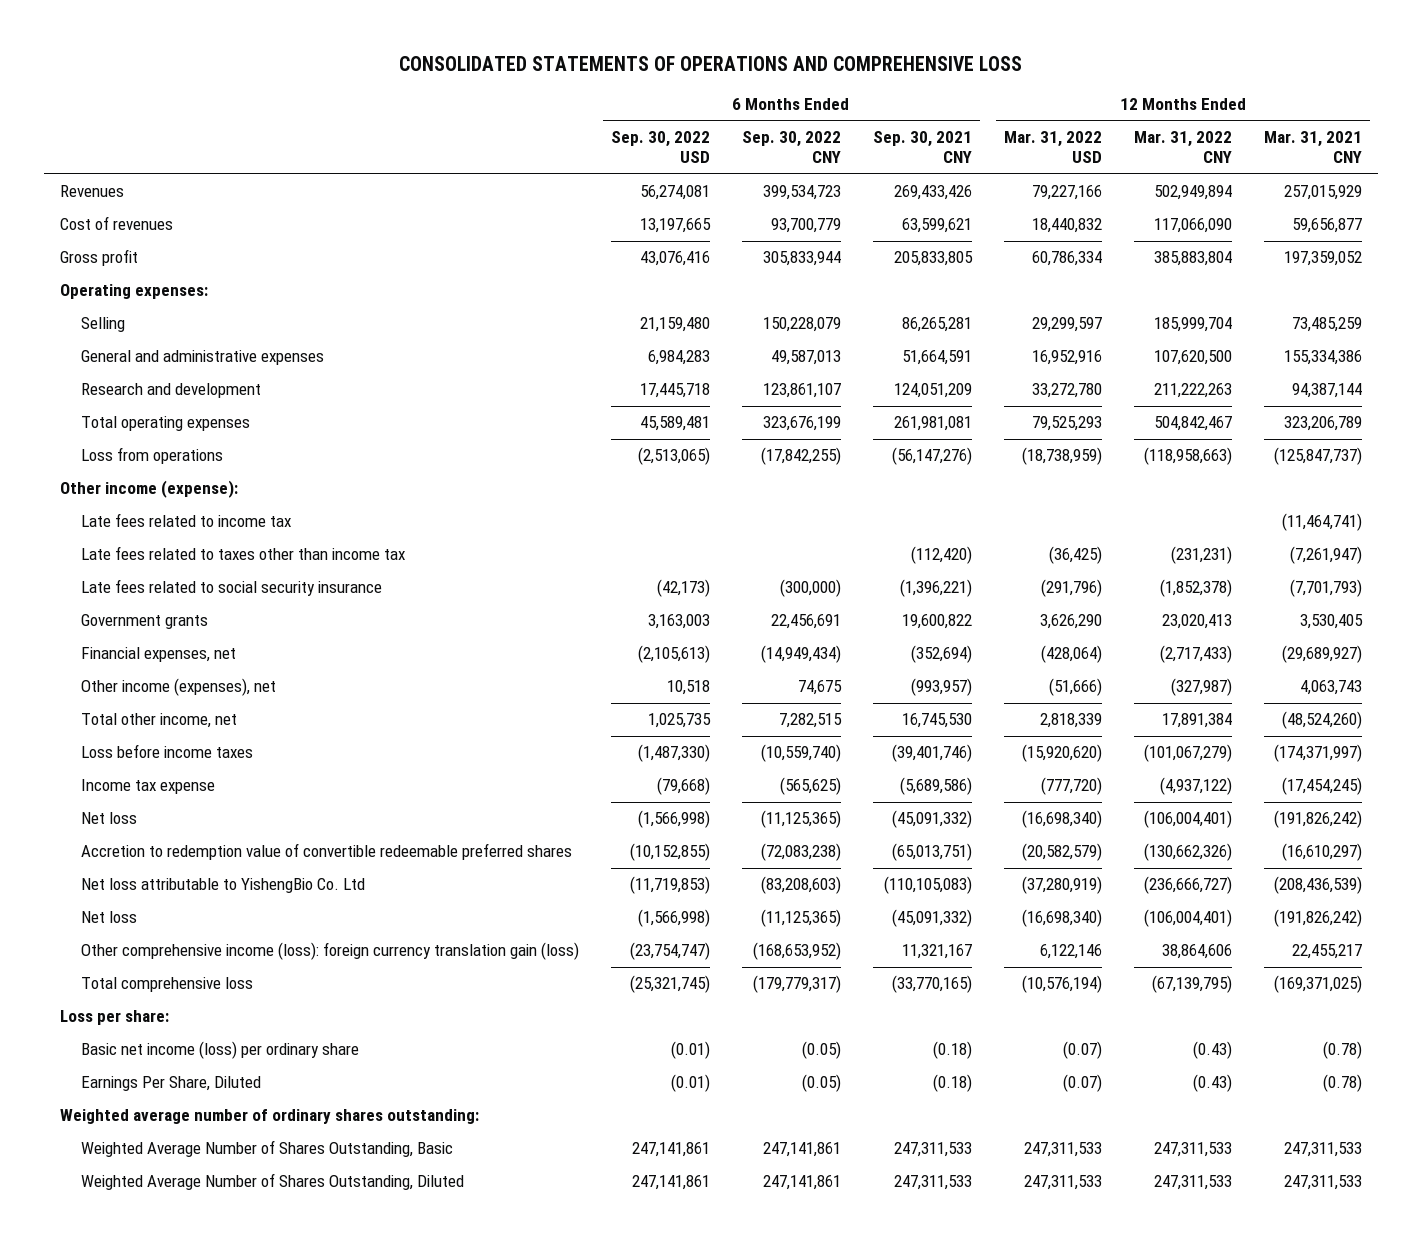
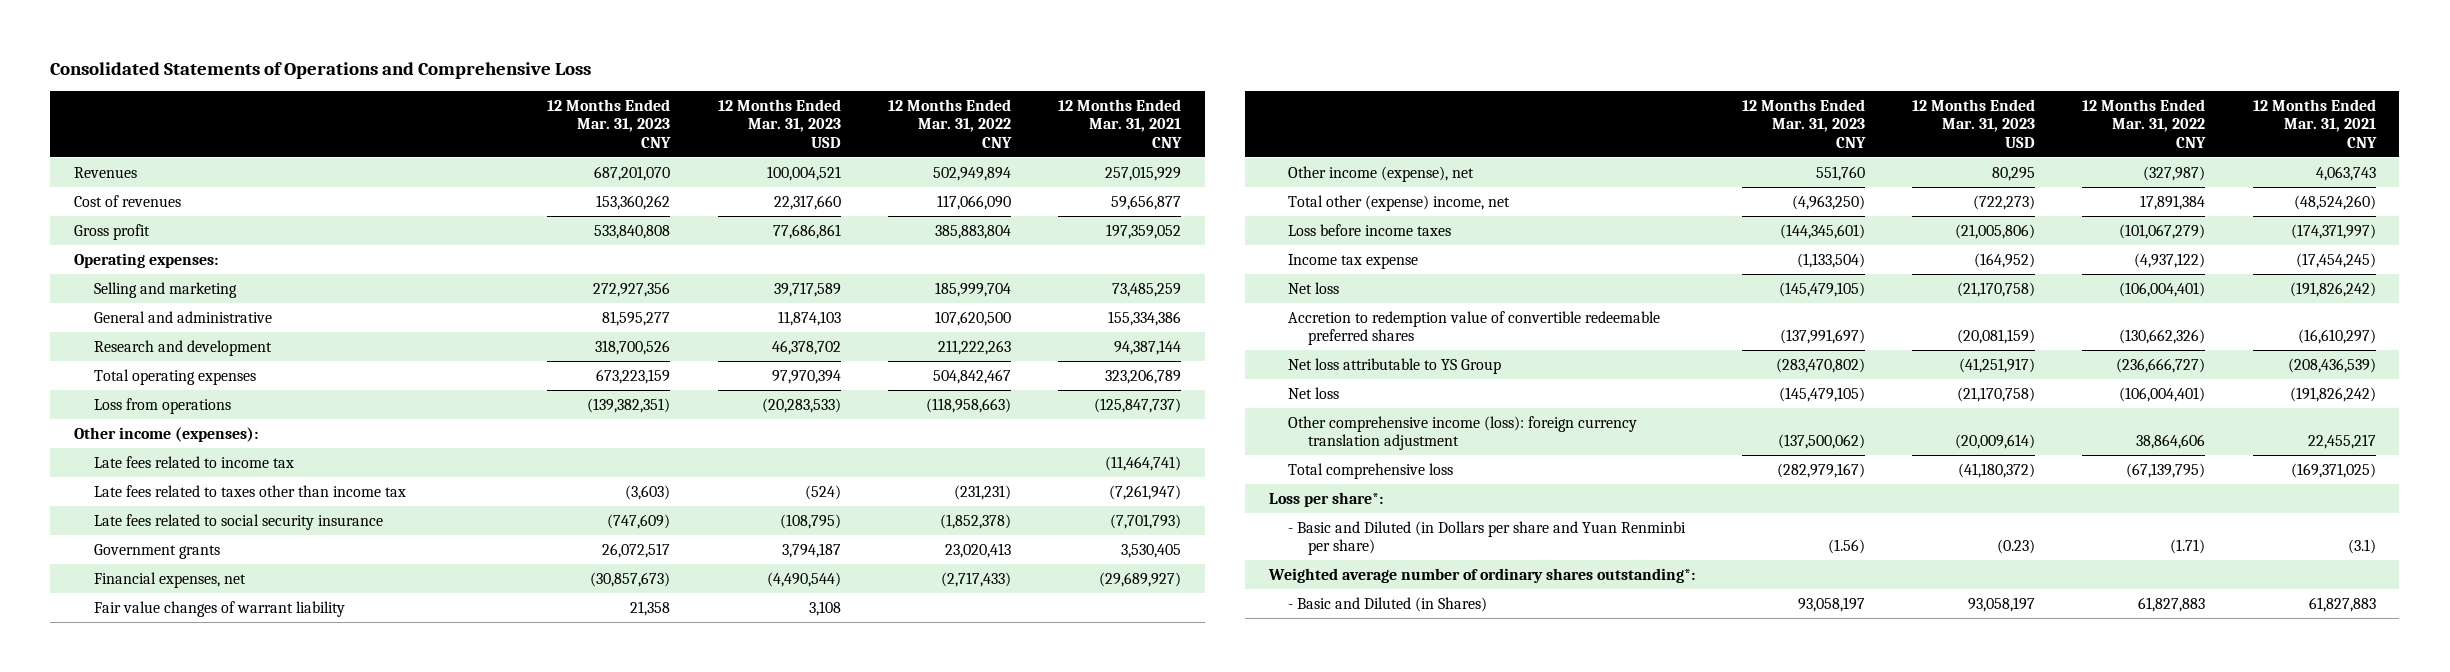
- CONSOLIDATED STATEMENTS OF OPERATIONS AND COMPREHENSIVE LOSS
+ Consolidated Statements of Operations and Comprehensive Loss
- | 6 Months Ended Sep. 30, 2022 USD | 6 Months Ended Sep. 30, 2022 CNY | 6 Months Ended Sep. 30, 2021 CNY | 12 Months Ended Mar. 31, 2022 USD | 12 Months Ended Mar. 31, 2022 CNY | 12 Months Ended Mar. 31, 2021 CNY
+ | 12 Months Ended Mar. 31, 2023 CNY | 12 Months Ended Mar. 31, 2023 USD | 12 Months Ended Mar. 31, 2022 CNY | 12 Months Ended Mar. 31, 2021 CNY
- Selling | 21,159,480 | 150,228,079 | 86,265,281 | 29,299,597 | 185,999,704 | 73,485,259
- General and administrative expenses | 6,984,283 | 49,587,013 | 51,664,591 | 16,952,916 | 107,620,500 | 155,334,386
+ Selling and marketing | 272,927,356 | 39,717,589 | 185,999,704 | 73,485,259
+ General and administrative | 81,595,277 | 11,874,103 | 107,620,500 | 155,334,386
- Other income (expense):
+ Other income (expenses):
- Other income (expenses), net | 10,518 | 74,675 | (993,957) | (51,666) | (327,987) | 4,063,743
- Total other income, net | 1,025,735 | 7,282,515 | 16,745,530 | 2,818,339 | 17,891,384 | (48,524,260)
+ Fair value changes of warrant liability | 21,358 | 3,108 | |
+ Other income (expense), net | 551,760 | 80,295 | (327,987) | 4,063,743
+ Total other (expense) income, net | (4,963,250) | (722,273) | 17,891,384 | (48,524,260)
- Net loss attributable to YishengBio Co. Ltd | (11,719,853) | (83,208,603) | (110,105,083) | (37,280,919) | (236,666,727) | (208,436,539)
+ Net loss attributable to YS Group | (283,470,802) | (41,251,917) | (236,666,727) | (208,436,539)
- Other comprehensive income (loss): foreign currency translation gain (loss) | (23,754,747) | (168,653,952) | 11,321,167 | 6,122,146 | 38,864,606 | 22,455,217
+ Other comprehensive income (loss): foreign currency translation adjustment | (137,500,062) | (20,009,614) | 38,864,606 | 22,455,217
- Loss per share:
- Basic net income (loss) per ordinary share | (0.01) | (0.05) | (0.18) | (0.07) | (0.43) | (0.78)
- Earnings Per Share, Diluted | (0.01) | (0.05) | (0.18) | (0.07) | (0.43) | (0.78)
- Weighted average number of ordinary shares outstanding:
- Weighted Average Number of Shares Outstanding, Basic | 247,141,861 | 247,141,861 | 247,311,533 | 247,311,533 | 247,311,533 | 247,311,533
- Weighted Average Number of Shares Outstanding, Diluted | 247,141,861 | 247,141,861 | 247,311,533 | 247,311,533 | 247,311,533 | 247,311,533
+ Loss per share*:
+ - Basic and Diluted (in Dollars per share and Yuan Renminbi per share) | (1.56) | (0.23) | (1.71) | (3.1)
+ Weighted average number of ordinary shares outstanding*:
+ - Basic and Diluted (in Shares) | 93,058,197 | 93,058,197 | 61,827,883 | 61,827,883

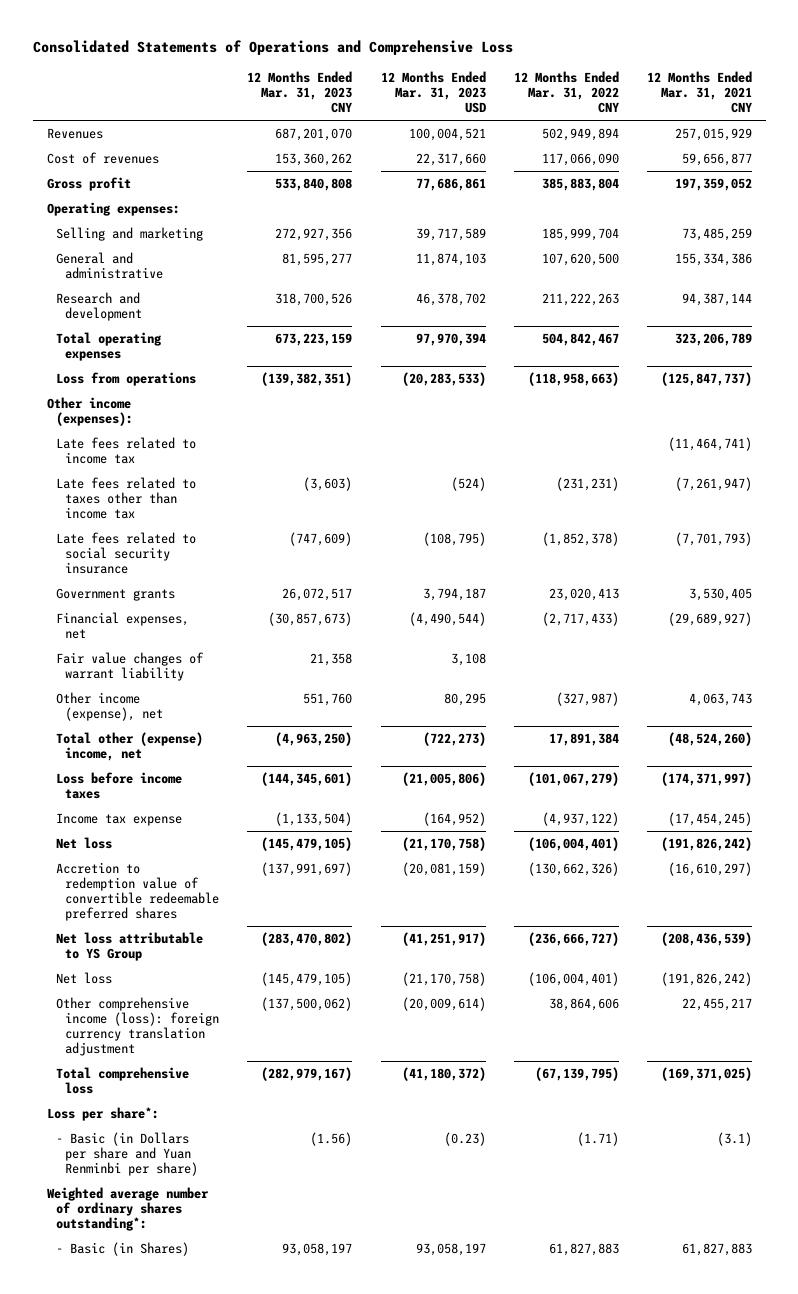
- - Basic and Diluted (in Dollars per share and Yuan Renminbi per share) | (1.56) | (0.23) | (1.71) | (3.1)
+ - Basic (in Dollars per share and Yuan Renminbi per share) | (1.56) | (0.23) | (1.71) | (3.1)
- - Basic and Diluted (in Shares) | 93,058,197 | 93,058,197 | 61,827,883 | 61,827,883
+ - Basic (in Shares) | 93,058,197 | 93,058,197 | 61,827,883 | 61,827,883

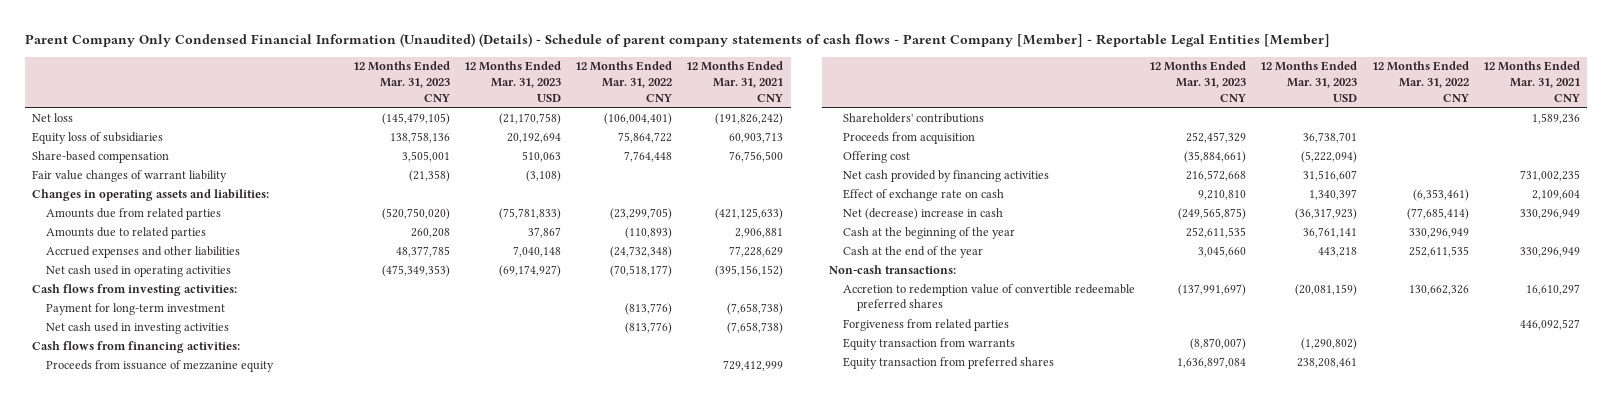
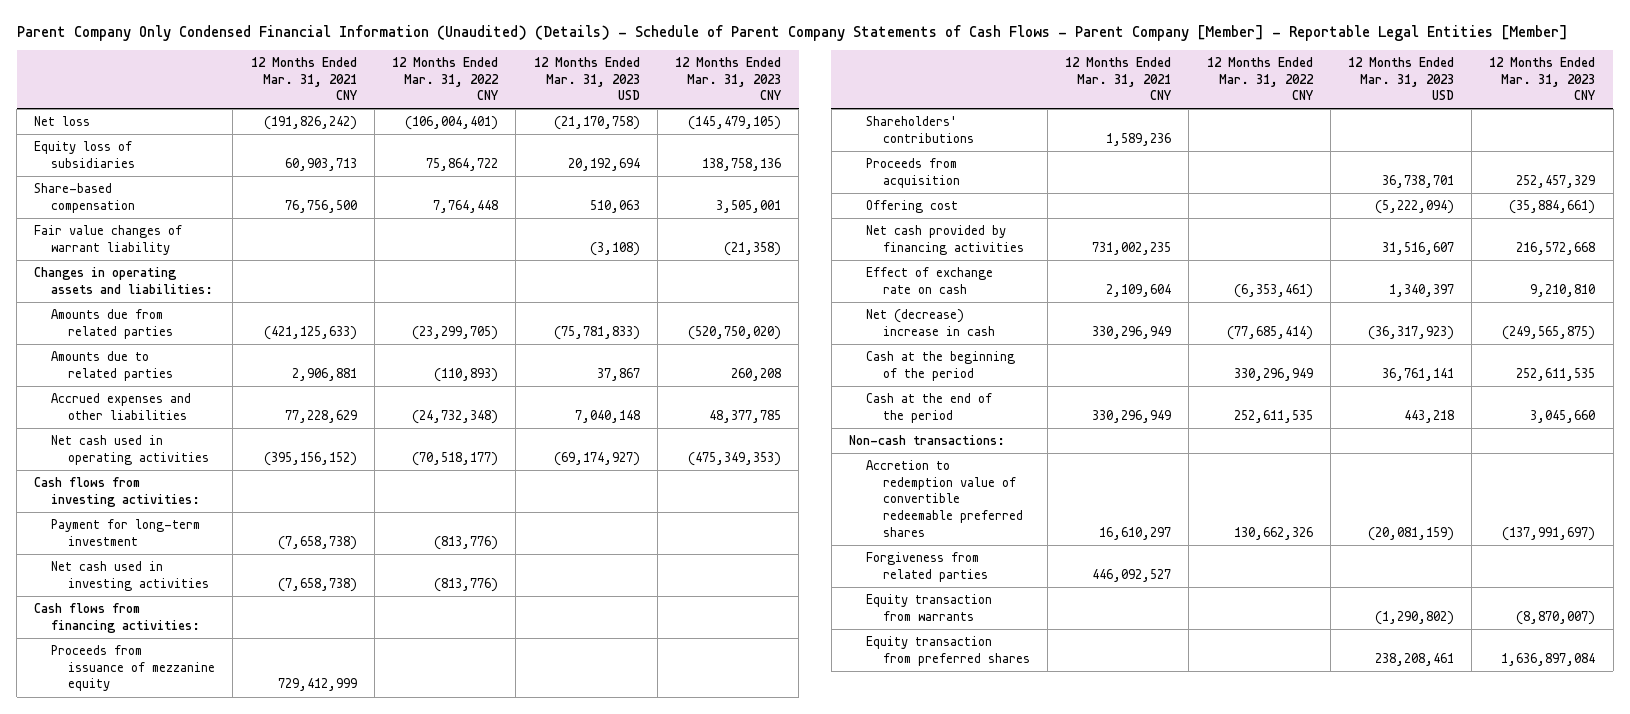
- Parent Company Only Condensed Financial Information (Unaudited) (Details) - Schedule of parent company statements of cash flows - Parent Company [Member] - Reportable Legal Entities [Member]
+ Parent Company Only Condensed Financial Information (Unaudited) (Details) - Schedule of Parent Company Statements of Cash Flows - Parent Company [Member] - Reportable Legal Entities [Member]
- | 12 Months Ended Mar. 31, 2023 CNY | 12 Months Ended Mar. 31, 2023 USD | 12 Months Ended Mar. 31, 2022 CNY | 12 Months Ended Mar. 31, 2021 CNY
+ | 12 Months Ended Mar. 31, 2021 CNY | 12 Months Ended Mar. 31, 2022 CNY | 12 Months Ended Mar. 31, 2023 USD | 12 Months Ended Mar. 31, 2023 CNY
- Cash at the beginning of the year | 252,611,535 | 36,761,141 | 330,296,949 |
- Cash at the end of the year | 3,045,660 | 443,218 | 252,611,535 | 330,296,949
+ Cash at the beginning of the period | | 330,296,949 | 36,761,141 | 252,611,535
+ Cash at the end of the period | 330,296,949 | 252,611,535 | 443,218 | 3,045,660

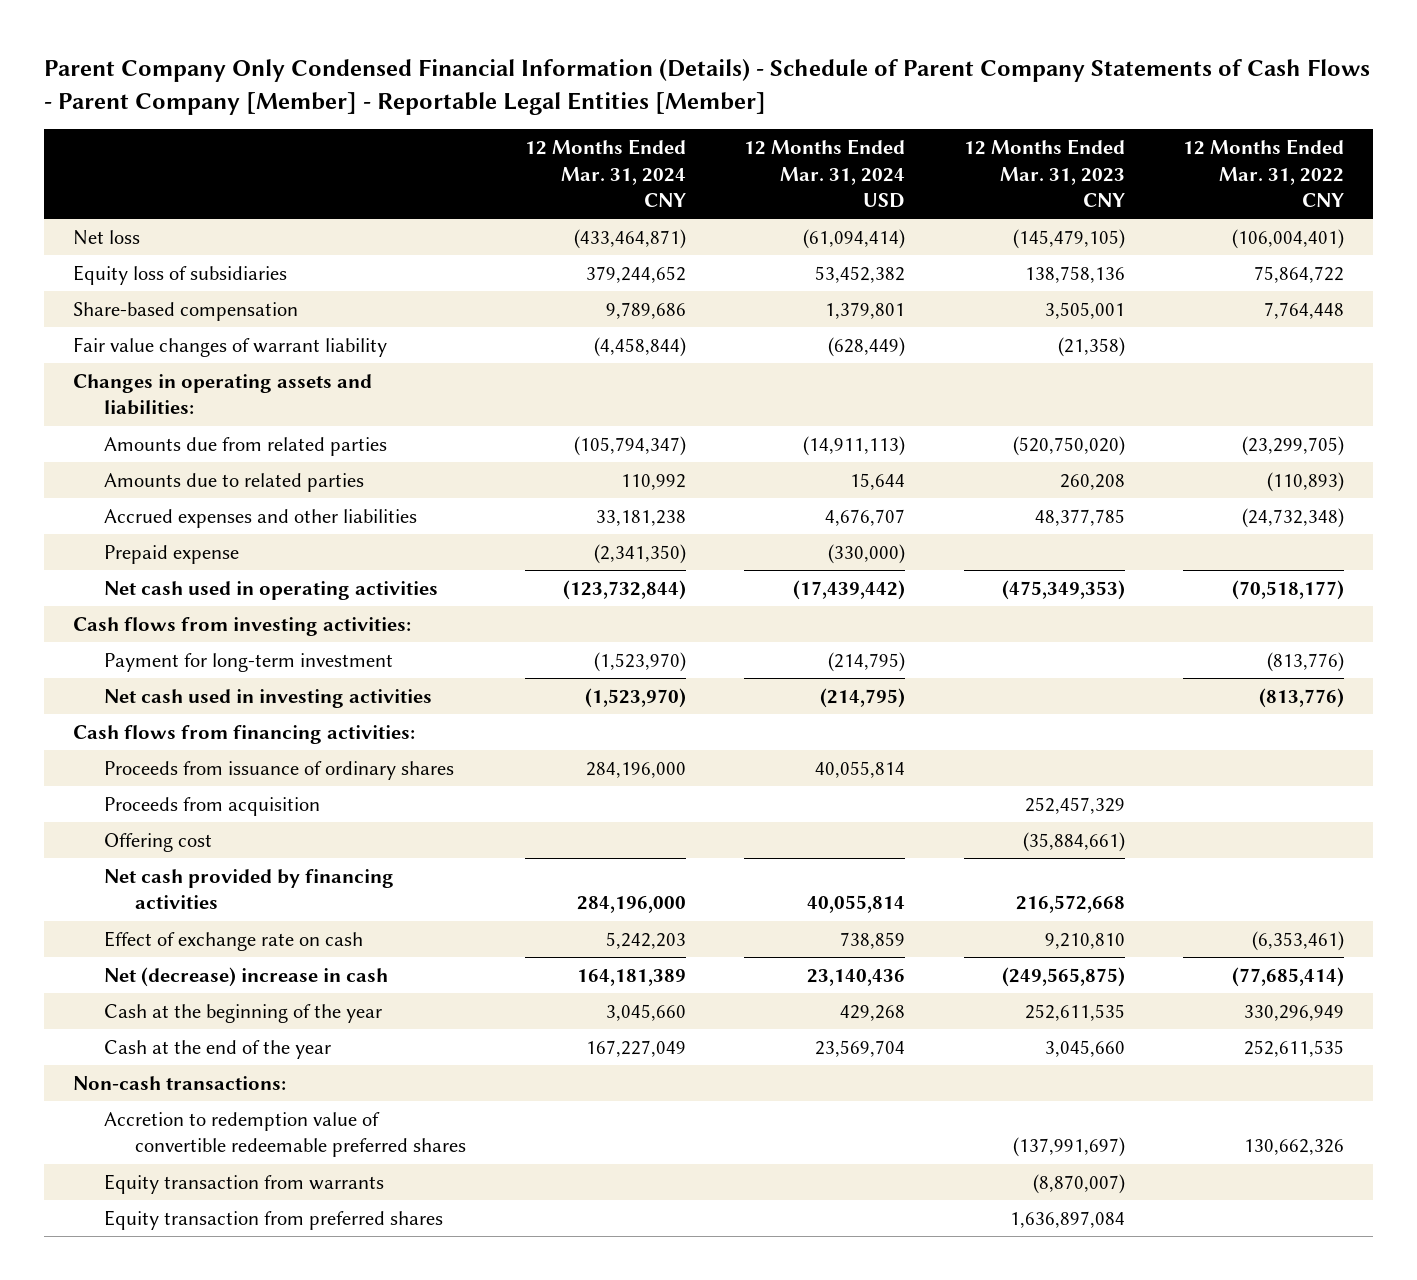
- Parent Company Only Condensed Financial Information (Unaudited) (Details) - Schedule of Parent Company Statements of Cash Flows - Parent Company [Member] - Reportable Legal Entities [Member]
+ Parent Company Only Condensed Financial Information (Details) - Schedule of Parent Company Statements of Cash Flows - Parent Company [Member] - Reportable Legal Entities [Member]
- | 12 Months Ended Mar. 31, 2021 CNY | 12 Months Ended Mar. 31, 2022 CNY | 12 Months Ended Mar. 31, 2023 USD | 12 Months Ended Mar. 31, 2023 CNY
+ | 12 Months Ended Mar. 31, 2024 CNY | 12 Months Ended Mar. 31, 2024 USD | 12 Months Ended Mar. 31, 2023 CNY | 12 Months Ended Mar. 31, 2022 CNY
+ Prepaid expense | (2,341,350) | (330,000) | |
- Proceeds from issuance of mezzanine equity | 729,412,999 | | |
- Shareholders' contributions | 1,589,236 | | |
+ Proceeds from issuance of ordinary shares | 284,196,000 | 40,055,814 | |
- Cash at the beginning of the period | | 330,296,949 | 36,761,141 | 252,611,535
- Cash at the end of the period | 330,296,949 | 252,611,535 | 443,218 | 3,045,660
+ Cash at the beginning of the year | 3,045,660 | 429,268 | 252,611,535 | 330,296,949
+ Cash at the end of the year | 167,227,049 | 23,569,704 | 3,045,660 | 252,611,535
- Forgiveness from related parties | 446,092,527 | | |

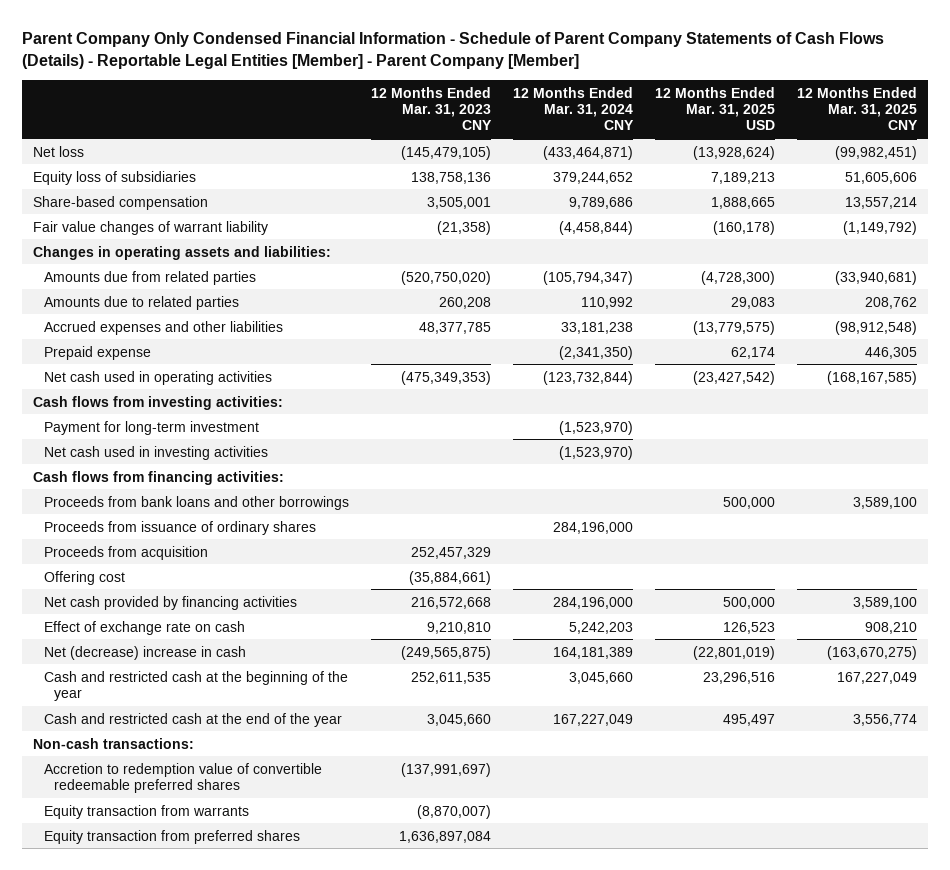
- Parent Company Only Condensed Financial Information (Details) - Schedule of Parent Company Statements of Cash Flows - Parent Company [Member] - Reportable Legal Entities [Member]
+ Parent Company Only Condensed Financial Information - Schedule of Parent Company Statements of Cash Flows (Details) - Reportable Legal Entities [Member] - Parent Company [Member]
- | 12 Months Ended Mar. 31, 2024 CNY | 12 Months Ended Mar. 31, 2024 USD | 12 Months Ended Mar. 31, 2023 CNY | 12 Months Ended Mar. 31, 2022 CNY
+ | 12 Months Ended Mar. 31, 2023 CNY | 12 Months Ended Mar. 31, 2024 CNY | 12 Months Ended Mar. 31, 2025 USD | 12 Months Ended Mar. 31, 2025 CNY
+ Proceeds from bank loans and other borrowings | | | 500,000 | 3,589,100
- Cash at the beginning of the year | 3,045,660 | 429,268 | 252,611,535 | 330,296,949
- Cash at the end of the year | 167,227,049 | 23,569,704 | 3,045,660 | 252,611,535
+ Cash and restricted cash at the beginning of the year | 252,611,535 | 3,045,660 | 23,296,516 | 167,227,049
+ Cash and restricted cash at the end of the year | 3,045,660 | 167,227,049 | 495,497 | 3,556,774

